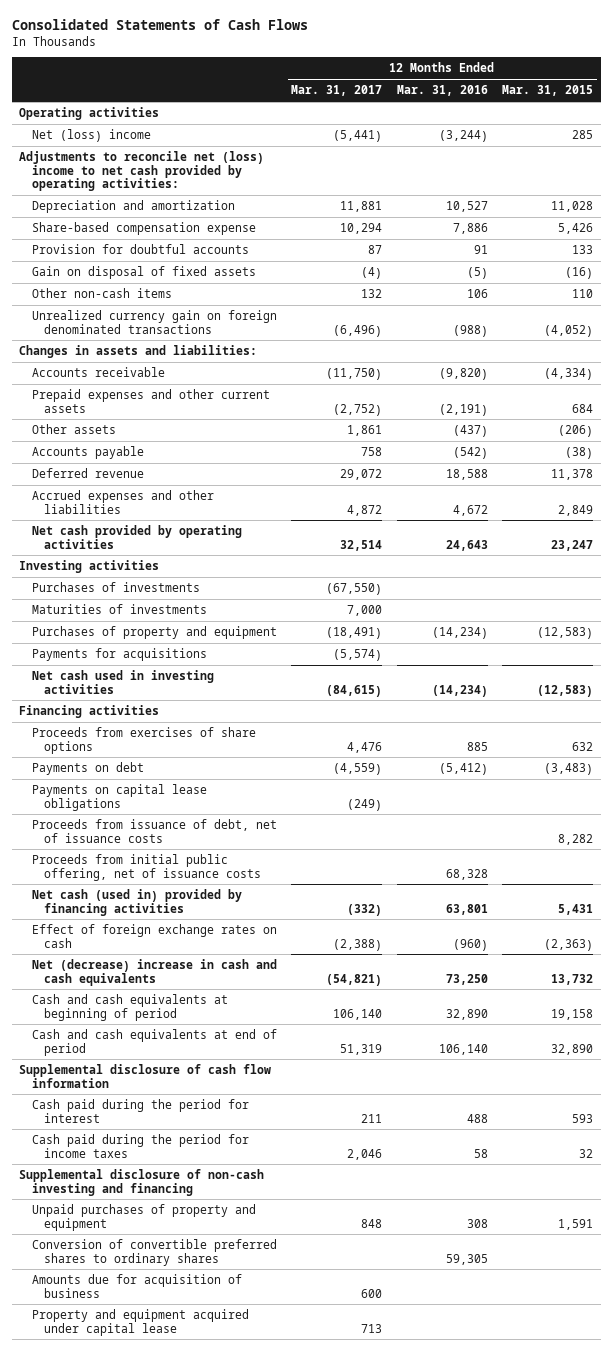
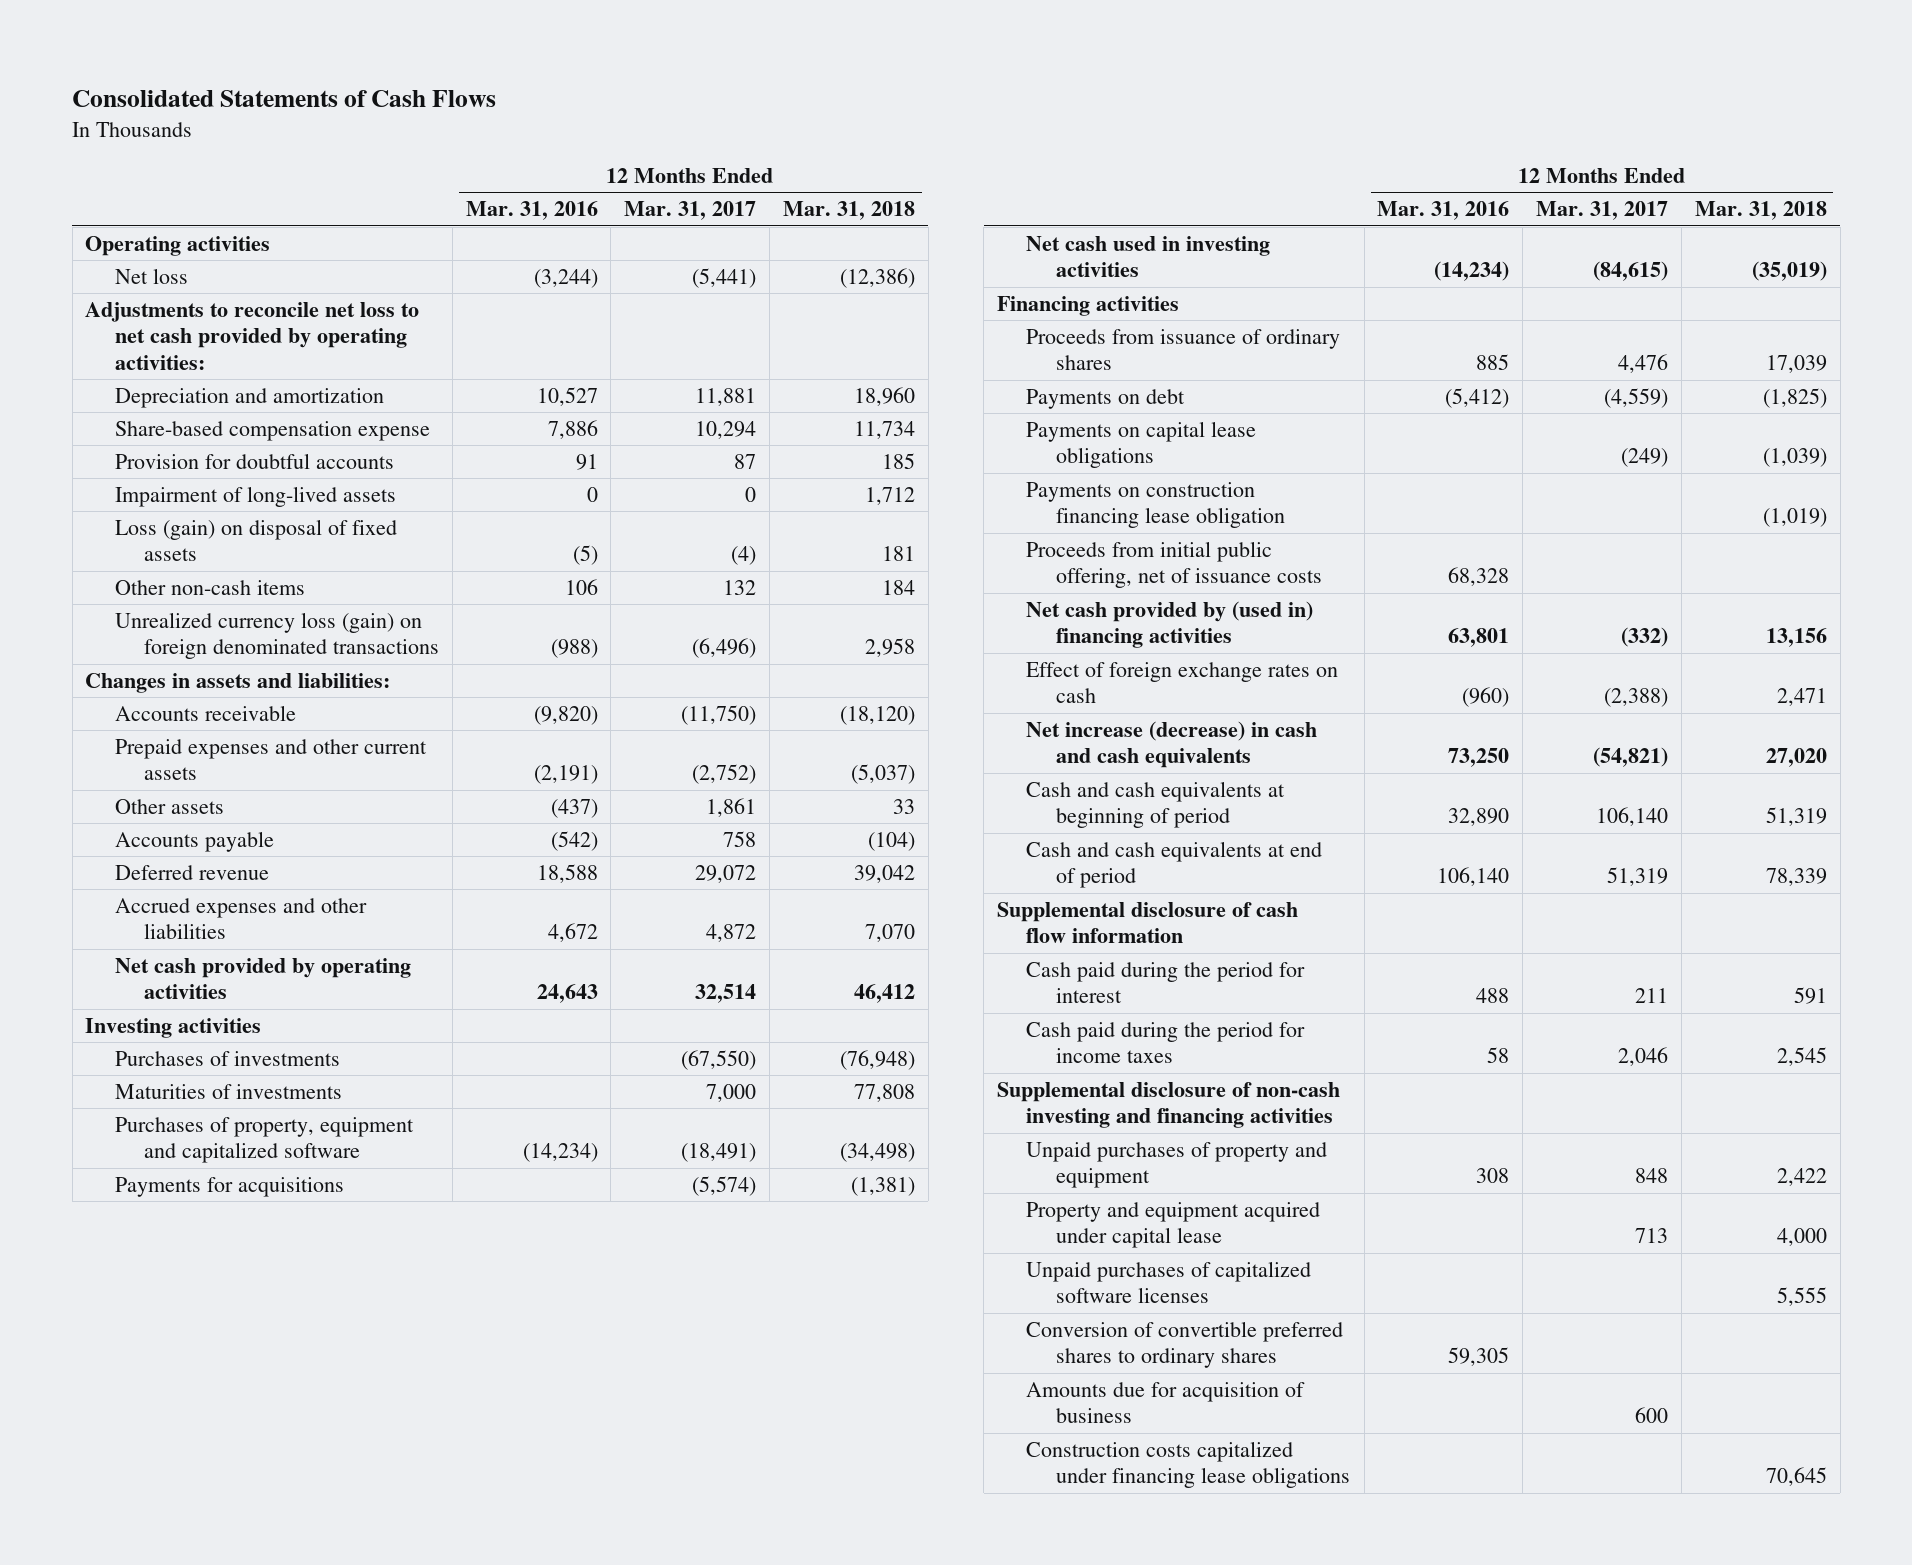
- | 12 Months Ended Mar. 31, 2017 | 12 Months Ended Mar. 31, 2016 | 12 Months Ended Mar. 31, 2015
+ | 12 Months Ended Mar. 31, 2016 | 12 Months Ended Mar. 31, 2017 | 12 Months Ended Mar. 31, 2018
- Net (loss) income | (5,441) | (3,244) | 285
- Adjustments to reconcile net (loss) income to net cash provided by operating activities:
+ Net loss | (3,244) | (5,441) | (12,386)
+ Adjustments to reconcile net loss to net cash provided by operating activities:
- Gain on disposal of fixed assets | (4) | (5) | (16)
+ Impairment of long-lived assets | 0 | 0 | 1,712
+ Loss (gain) on disposal of fixed assets | (5) | (4) | 181
- Unrealized currency gain on foreign denominated transactions | (6,496) | (988) | (4,052)
+ Unrealized currency loss (gain) on foreign denominated transactions | (988) | (6,496) | 2,958
- Purchases of property and equipment | (18,491) | (14,234) | (12,583)
+ Purchases of property, equipment and capitalized software | (14,234) | (18,491) | (34,498)
- Proceeds from exercises of share options | 4,476 | 885 | 632
+ Proceeds from issuance of ordinary shares | 885 | 4,476 | 17,039
- Proceeds from issuance of debt, net of issuance costs | | | 8,282
+ Payments on construction financing lease obligation | | | (1,019)
- Net cash (used in) provided by financing activities | (332) | 63,801 | 5,431
+ Net cash provided by (used in) financing activities | 63,801 | (332) | 13,156
- Net (decrease) increase in cash and cash equivalents | (54,821) | 73,250 | 13,732
+ Net increase (decrease) in cash and cash equivalents | 73,250 | (54,821) | 27,020
- Supplemental disclosure of non-cash investing and financing
+ Supplemental disclosure of non-cash investing and financing activities
moved up: Property and equipment acquired under capital lease | | 713 | 4,000
+ Unpaid purchases of capitalized software licenses | | | 5,555
+ Construction costs capitalized under financing lease obligations | | | 70,645

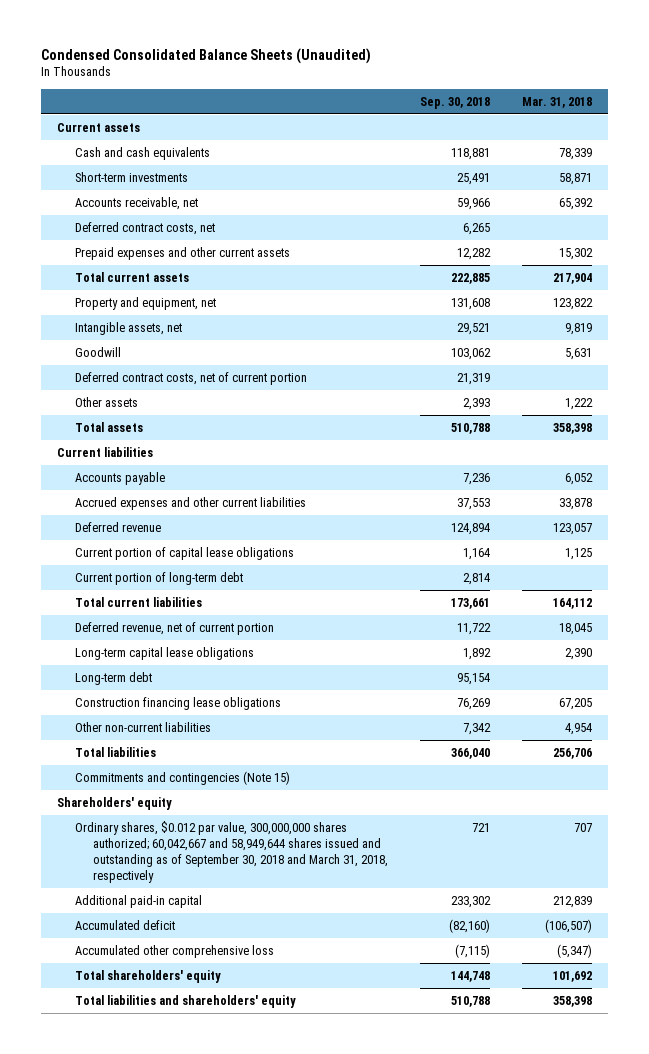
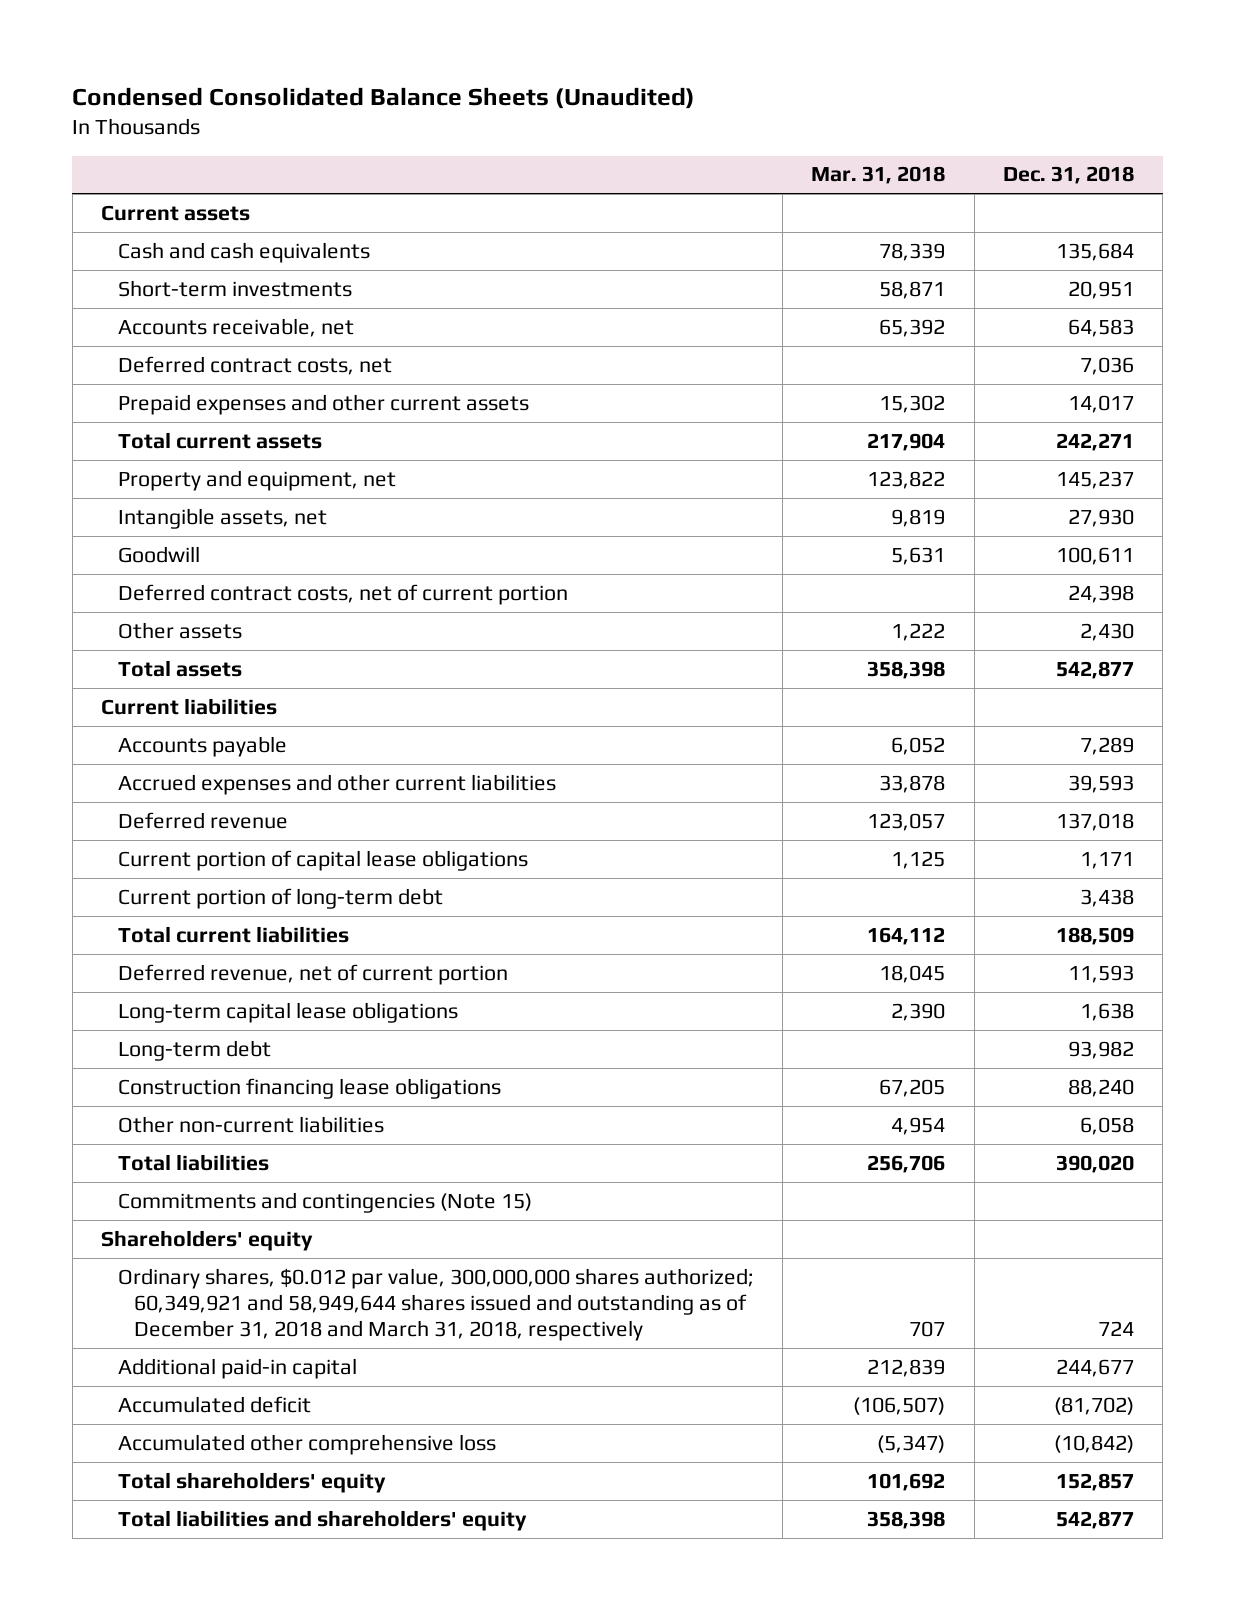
- | Sep. 30, 2018 | Mar. 31, 2018
+ | Mar. 31, 2018 | Dec. 31, 2018
- Ordinary shares, $0.012 par value, 300,000,000 shares authorized; 60,042,667 and 58,949,644 shares issued and outstanding as of September 30, 2018 and March 31, 2018, respectively | 721 | 707
+ Ordinary shares, $0.012 par value, 300,000,000 shares authorized; 60,349,921 and 58,949,644 shares issued and outstanding as of December 31, 2018 and March 31, 2018, respectively | 707 | 724

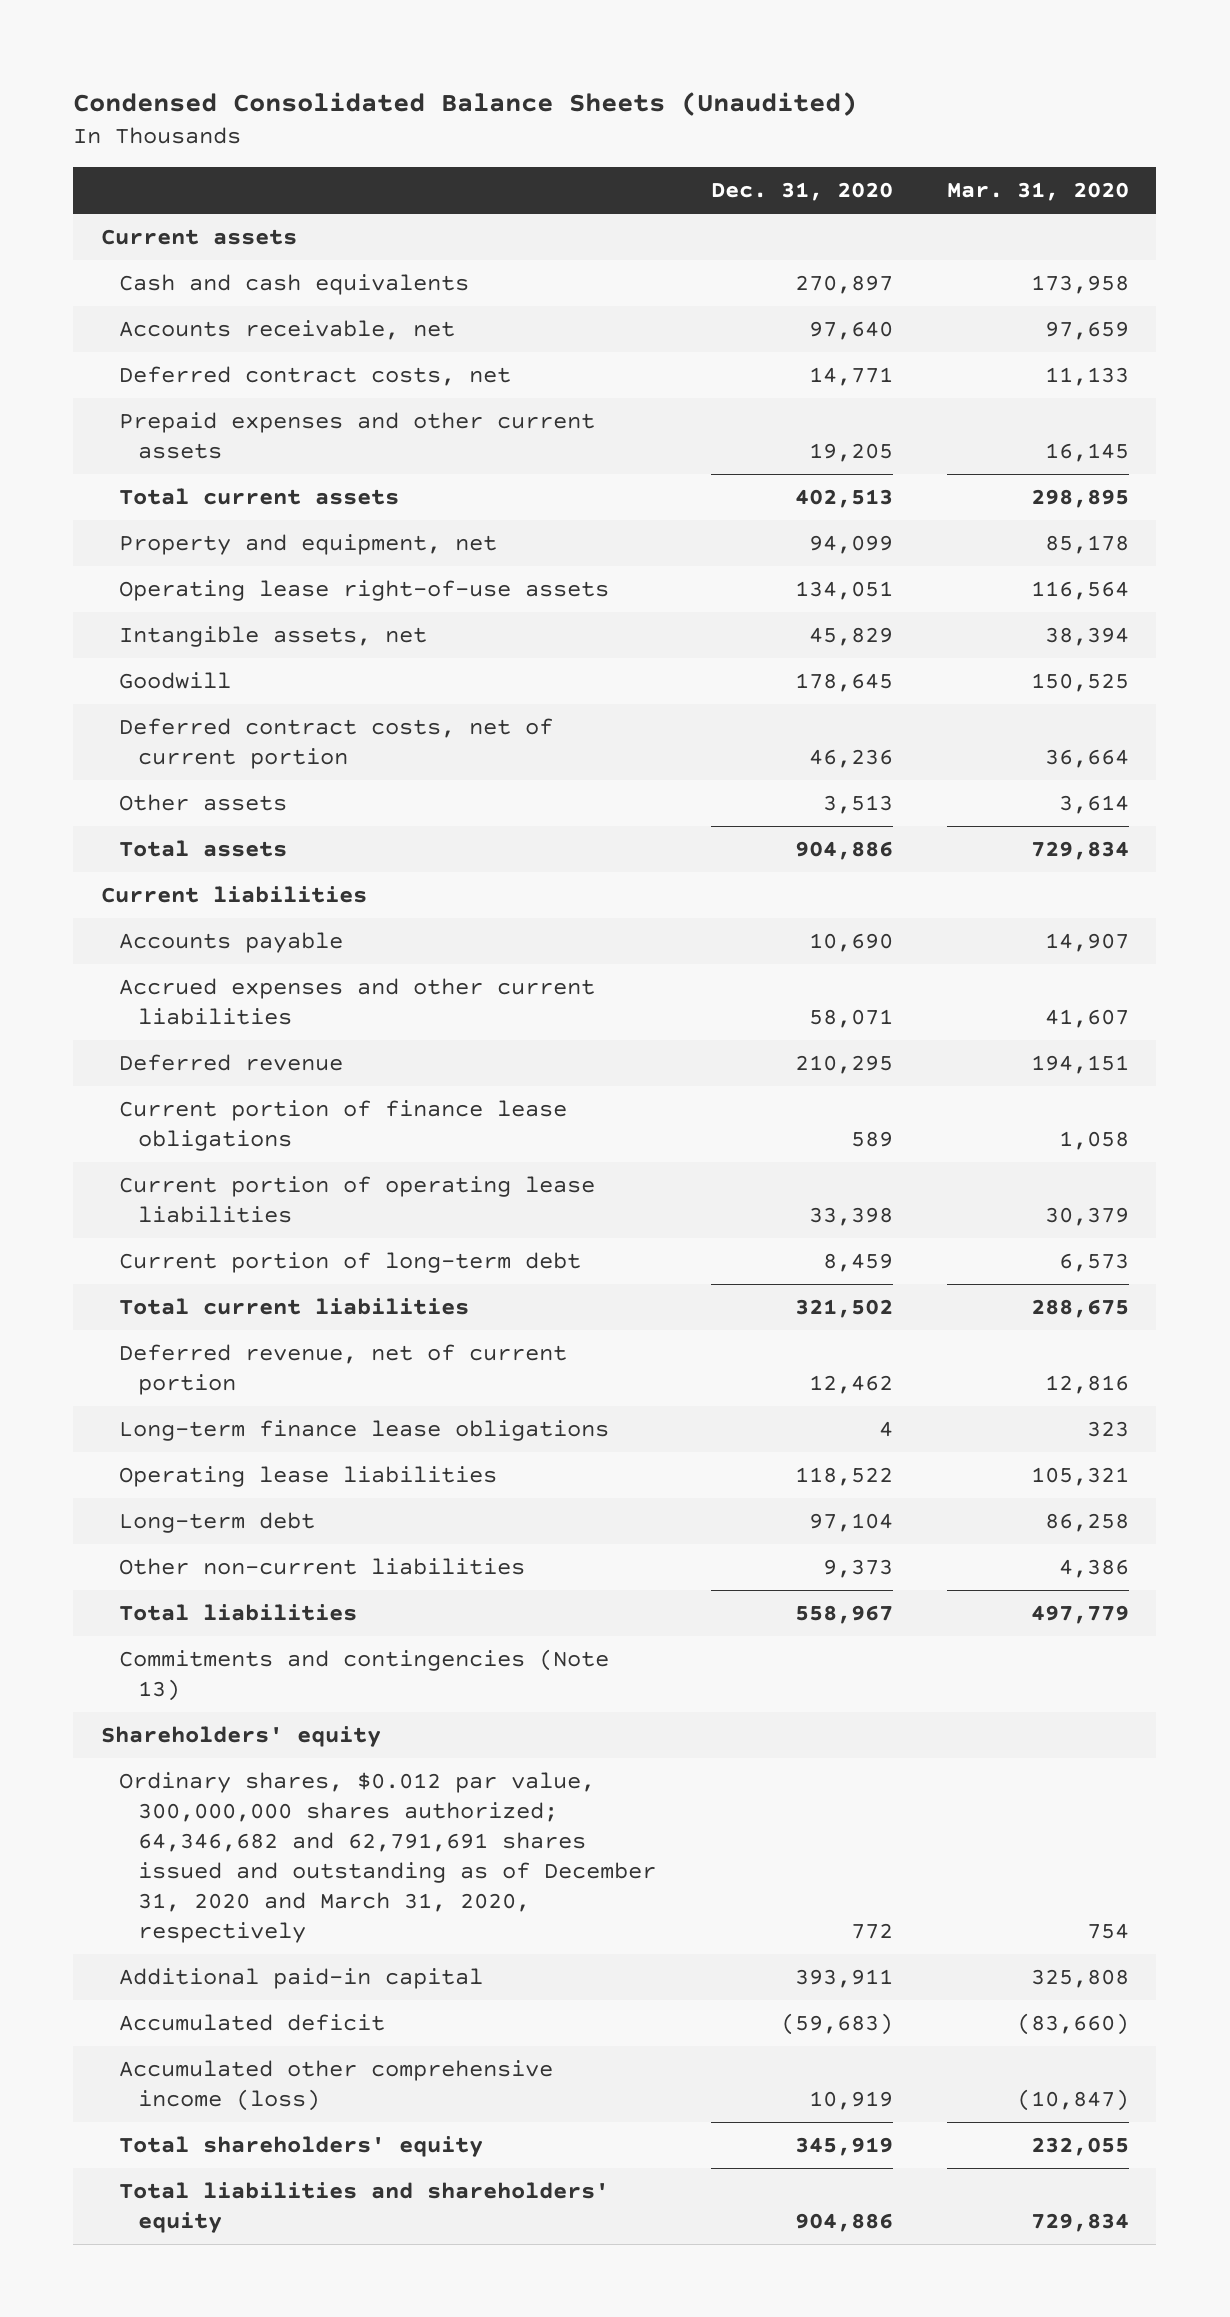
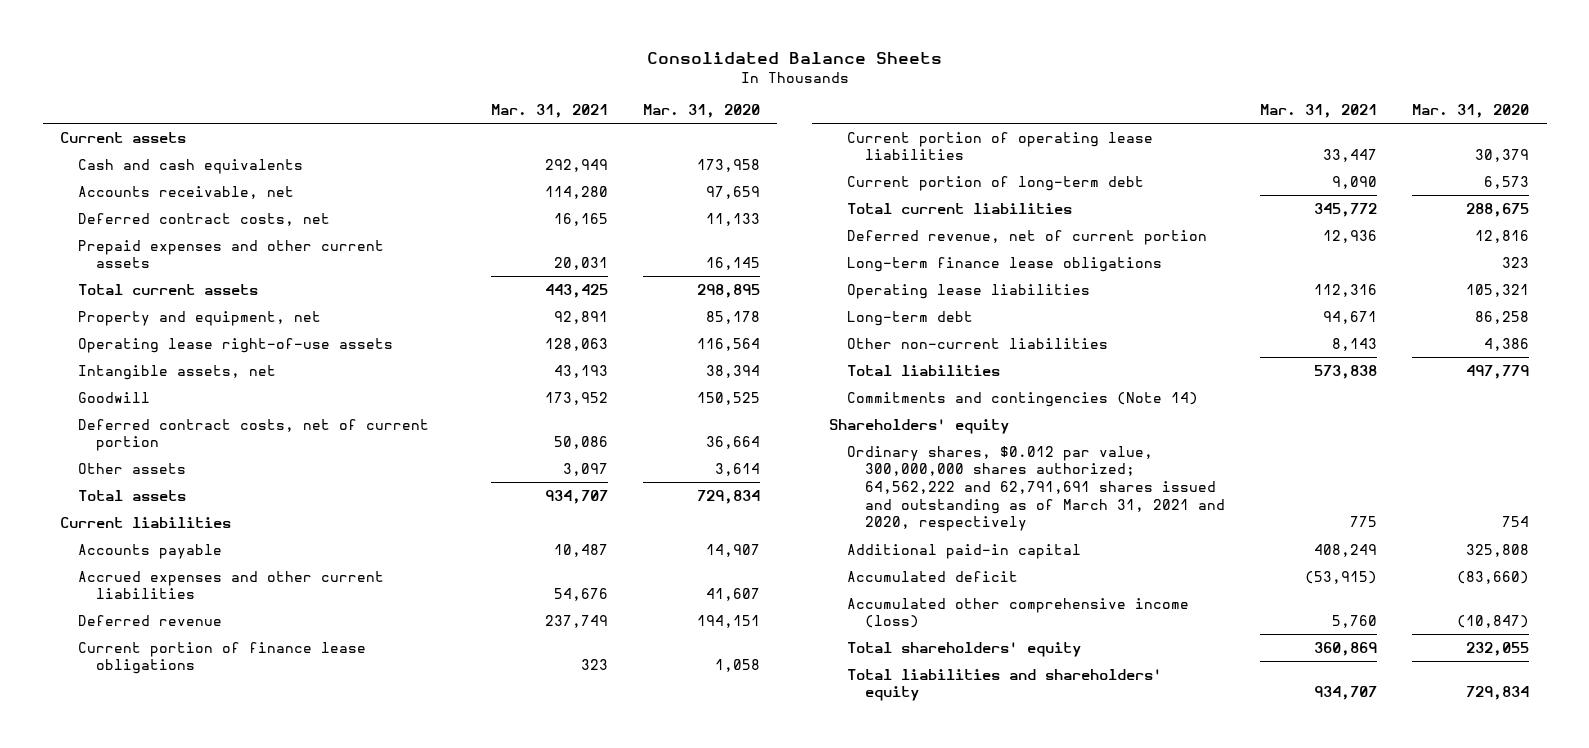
- Condensed Consolidated Balance Sheets (Unaudited)
+ Consolidated Balance Sheets
- | Dec. 31, 2020 | Mar. 31, 2020
+ | Mar. 31, 2021 | Mar. 31, 2020
- Commitments and contingencies (Note 13)
+ Commitments and contingencies (Note 14)
- Ordinary shares, $0.012 par value, 300,000,000 shares authorized; 64,346,682 and 62,791,691 shares issued and outstanding as of December 31, 2020 and March 31, 2020, respectively | 772 | 754
+ Ordinary shares, $0.012 par value, 300,000,000 shares authorized; 64,562,222 and 62,791,691 shares issued and outstanding as of March 31, 2021 and 2020, respectively | 775 | 754

